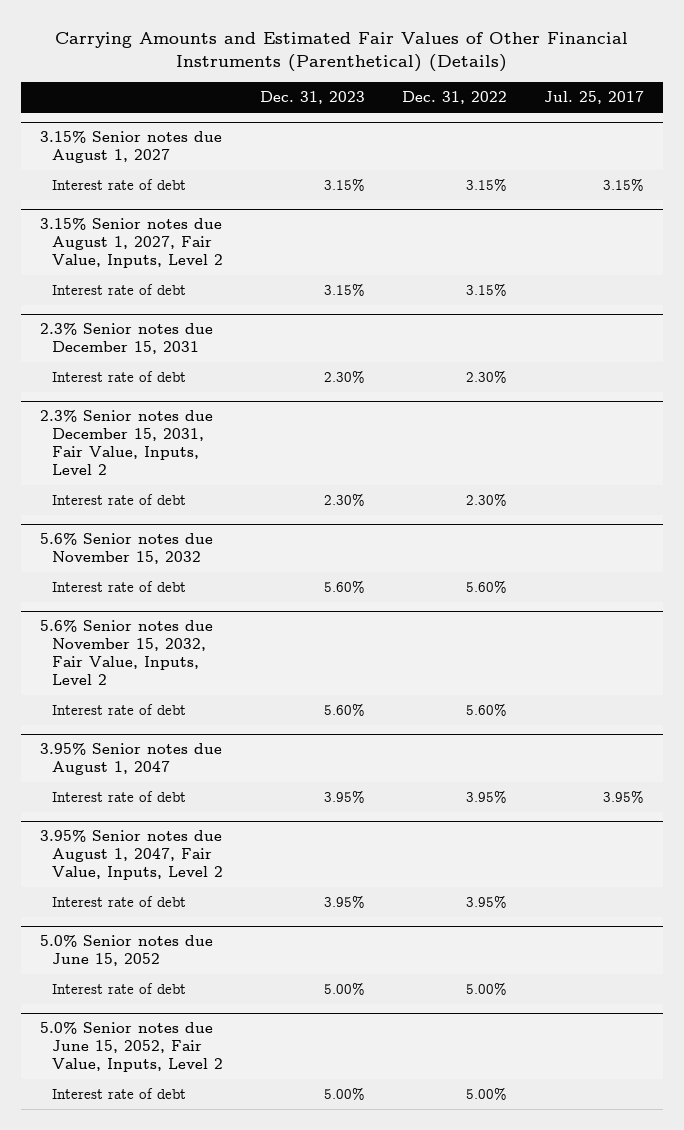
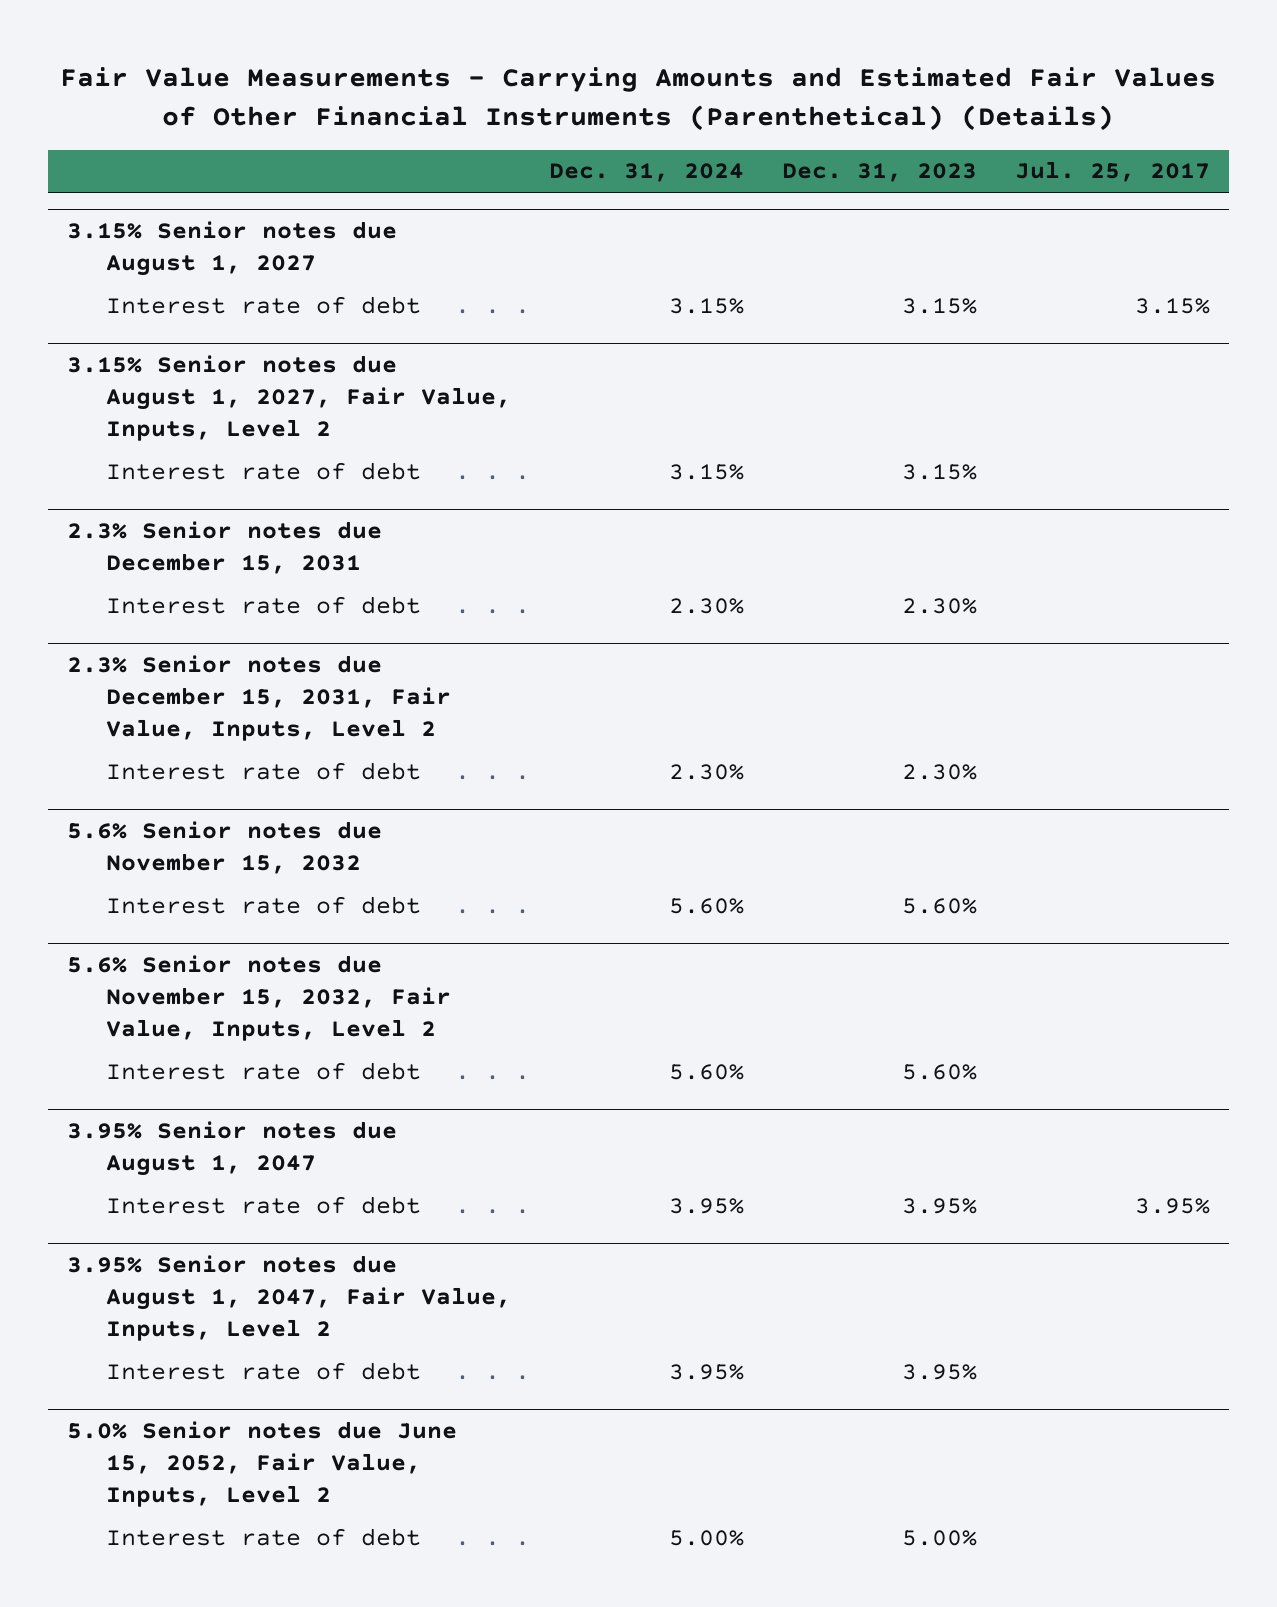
- Carrying Amounts and Estimated Fair Values of Other Financial Instruments (Parenthetical) (Details)
+ Fair Value Measurements - Carrying Amounts and Estimated Fair Values of Other Financial Instruments (Parenthetical) (Details)
- | Dec. 31, 2023 | Dec. 31, 2022 | Jul. 25, 2017
+ | Dec. 31, 2024 | Dec. 31, 2023 | Jul. 25, 2017
- 5.0% Senior notes due June 15, 2052
- Interest rate of debt | 5.00% | 5.00% |

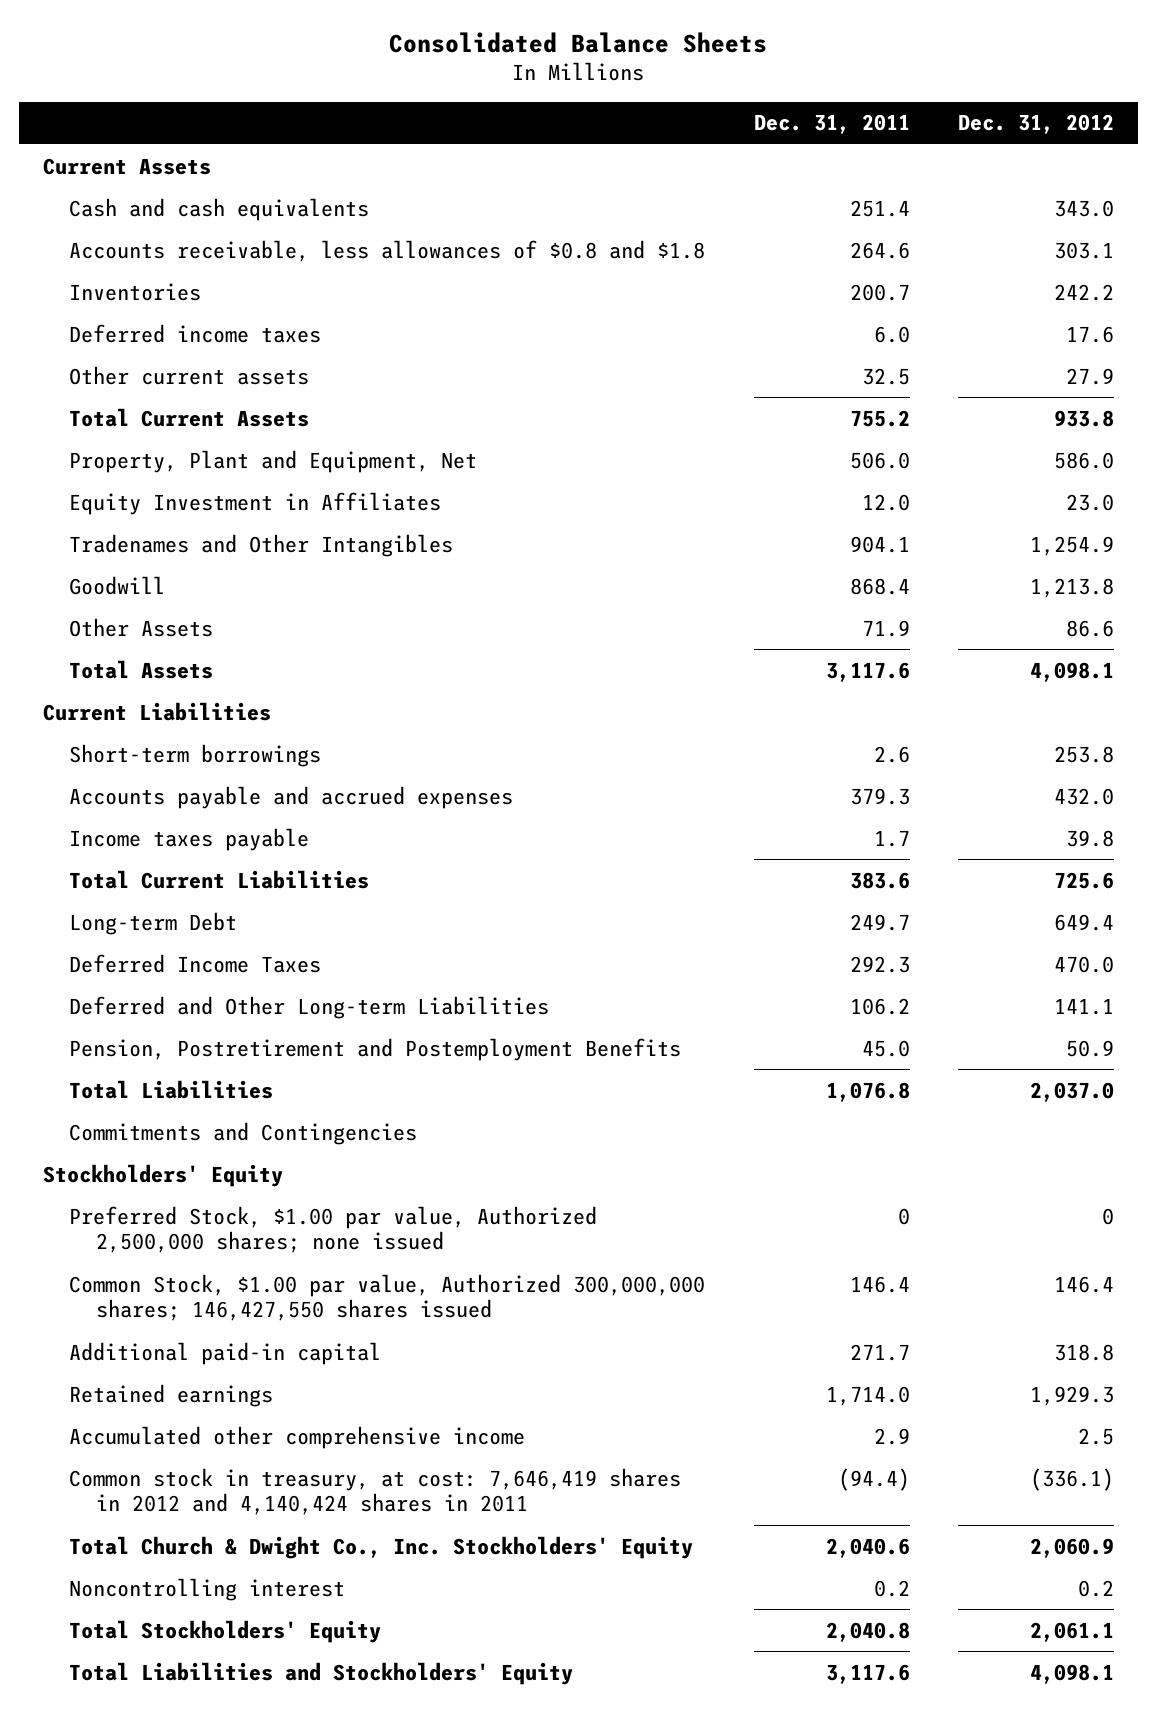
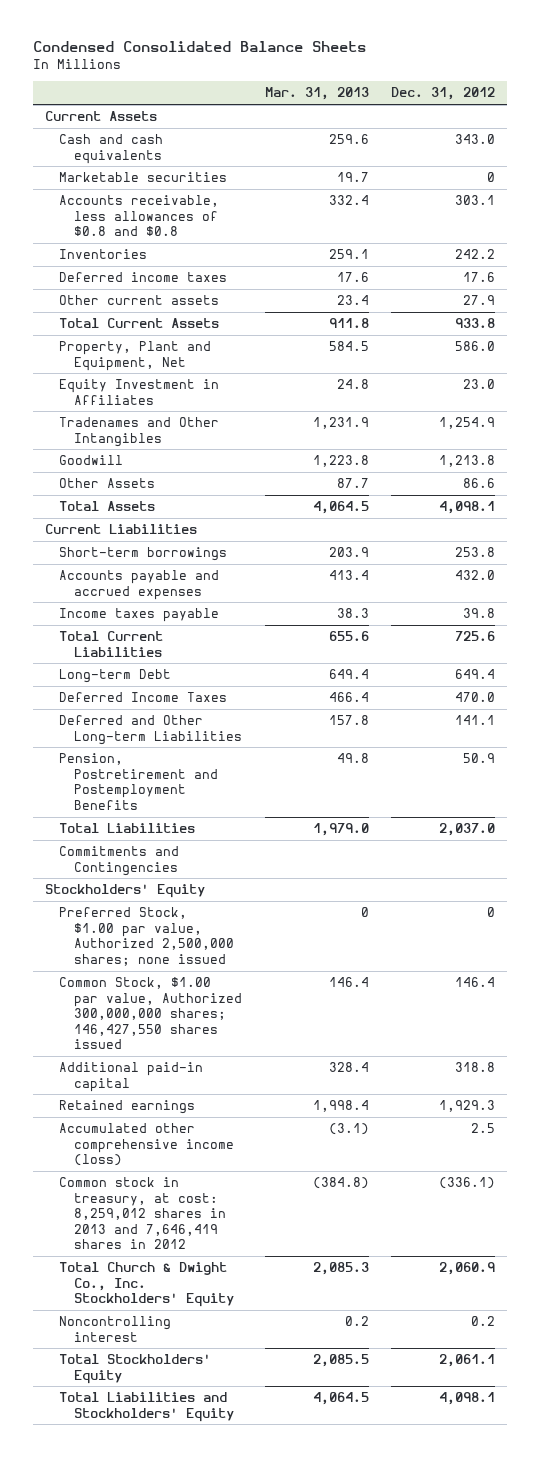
- Consolidated Balance Sheets
+ Condensed Consolidated Balance Sheets
- | Dec. 31, 2011 | Dec. 31, 2012
+ | Mar. 31, 2013 | Dec. 31, 2012
- Accounts receivable, less allowances of $0.8 and $1.8 | 264.6 | 303.1
+ Marketable securities | 19.7 | 0
+ Accounts receivable, less allowances of $0.8 and $0.8 | 332.4 | 303.1
- Accumulated other comprehensive income | 2.9 | 2.5
- Common stock in treasury, at cost: 7,646,419 shares in 2012 and 4,140,424 shares in 2011 | (94.4) | (336.1)
+ Accumulated other comprehensive income (loss) | (3.1) | 2.5
+ Common stock in treasury, at cost: 8,259,012 shares in 2013 and 7,646,419 shares in 2012 | (384.8) | (336.1)

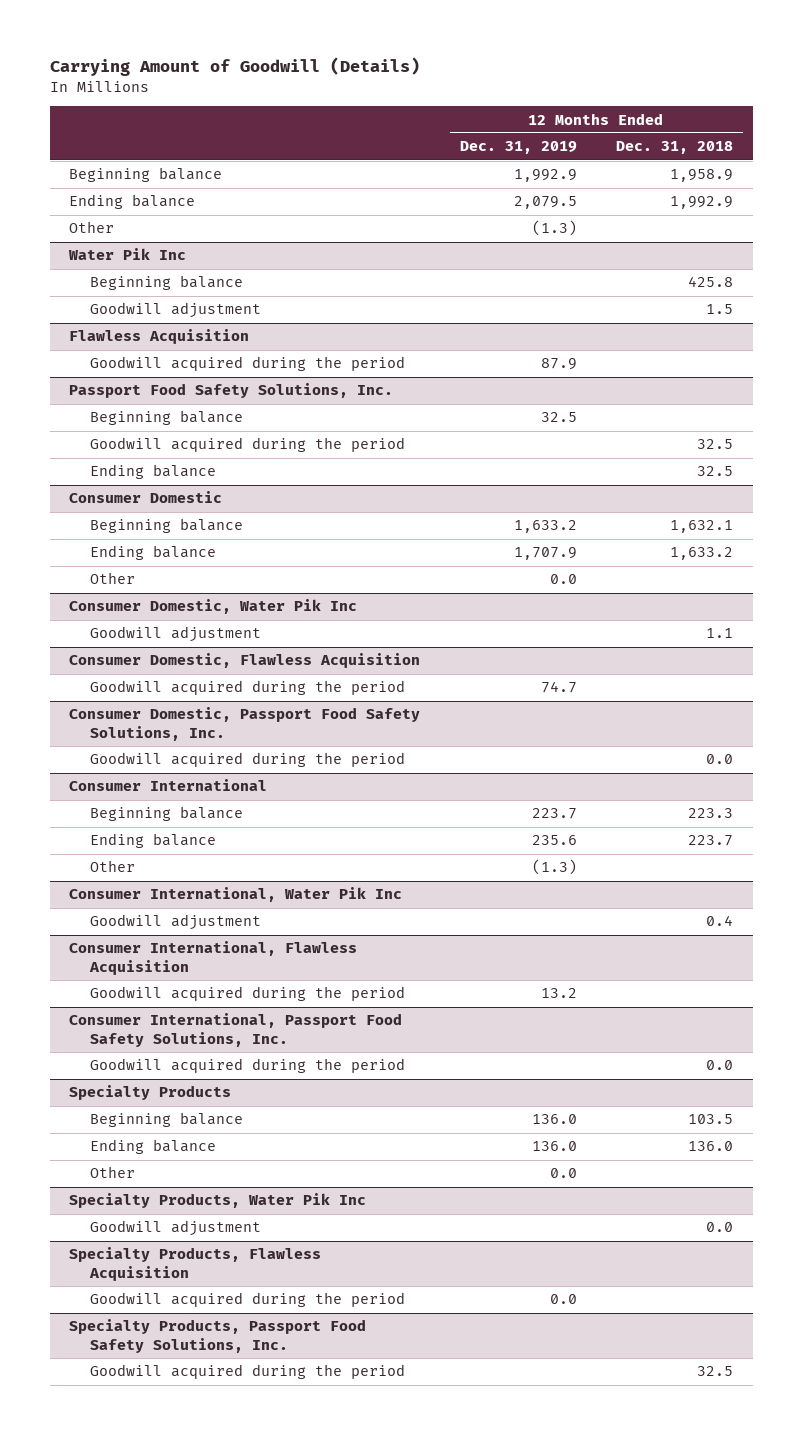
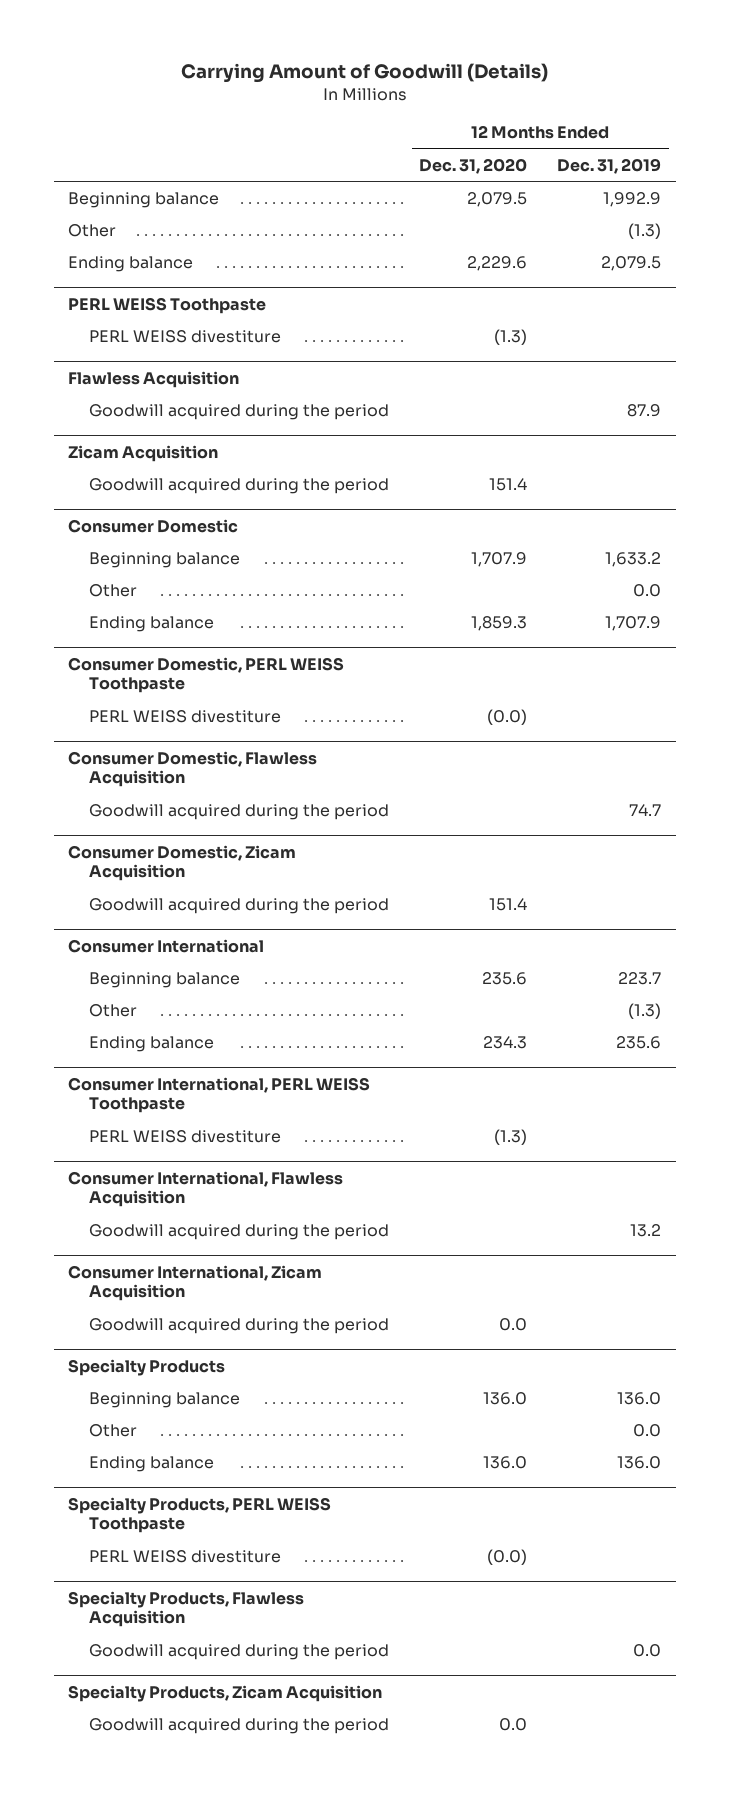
- | 12 Months Ended Dec. 31, 2019 | 12 Months Ended Dec. 31, 2018
+ | 12 Months Ended Dec. 31, 2020 | 12 Months Ended Dec. 31, 2019
- Water Pik Inc
- Beginning balance | | 425.8
- Goodwill adjustment | | 1.5
moved down: Ending balance | 2,229.6 | 2,079.5
+ PERL WEISS Toothpaste
+ PERL WEISS divestiture | (1.3) |
- Passport Food Safety Solutions, Inc.
- Beginning balance | 32.5 |
+ Zicam Acquisition
- Ending balance | | 32.5
- Consumer Domestic, Water Pik Inc
- Goodwill adjustment | | 1.1
@ Consumer Domestic
moved down: Ending balance | 1,859.3 | 1,707.9
+ Consumer Domestic, PERL WEISS Toothpaste
+ PERL WEISS divestiture | (0.0) |
- Consumer Domestic, Passport Food Safety Solutions, Inc.
+ Consumer Domestic, Zicam Acquisition
- Consumer International, Water Pik Inc
- Goodwill adjustment | | 0.4
@ Consumer International
moved down: Ending balance | 234.3 | 235.6
+ Consumer International, PERL WEISS Toothpaste
+ PERL WEISS divestiture | (1.3) |
- Consumer International, Passport Food Safety Solutions, Inc.
+ Consumer International, Zicam Acquisition
- Specialty Products, Water Pik Inc
- Goodwill adjustment | | 0.0
@ Specialty Products
moved down: Ending balance | 136.0 | 136.0
+ Specialty Products, PERL WEISS Toothpaste
+ PERL WEISS divestiture | (0.0) |
- Specialty Products, Passport Food Safety Solutions, Inc.
+ Specialty Products, Zicam Acquisition

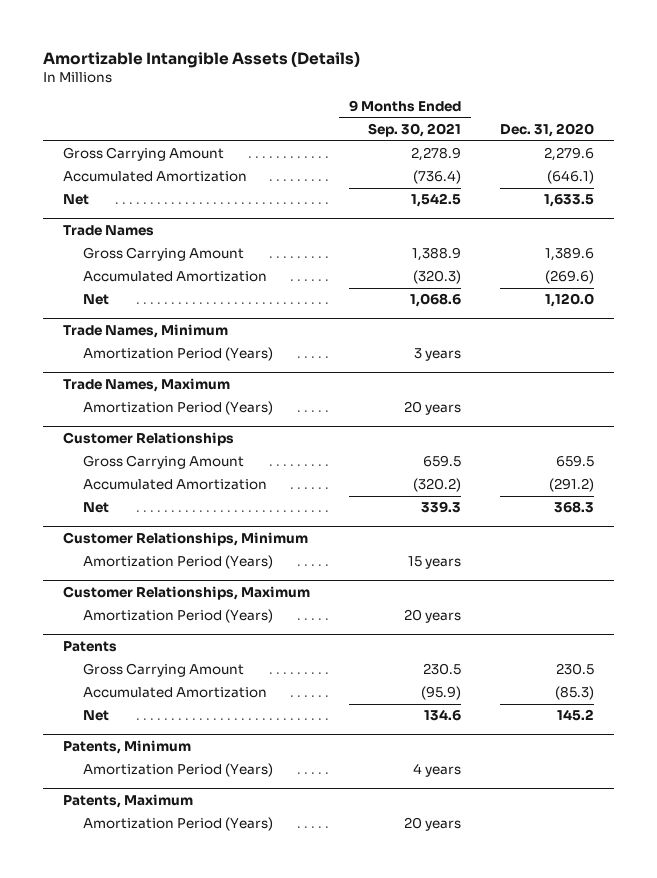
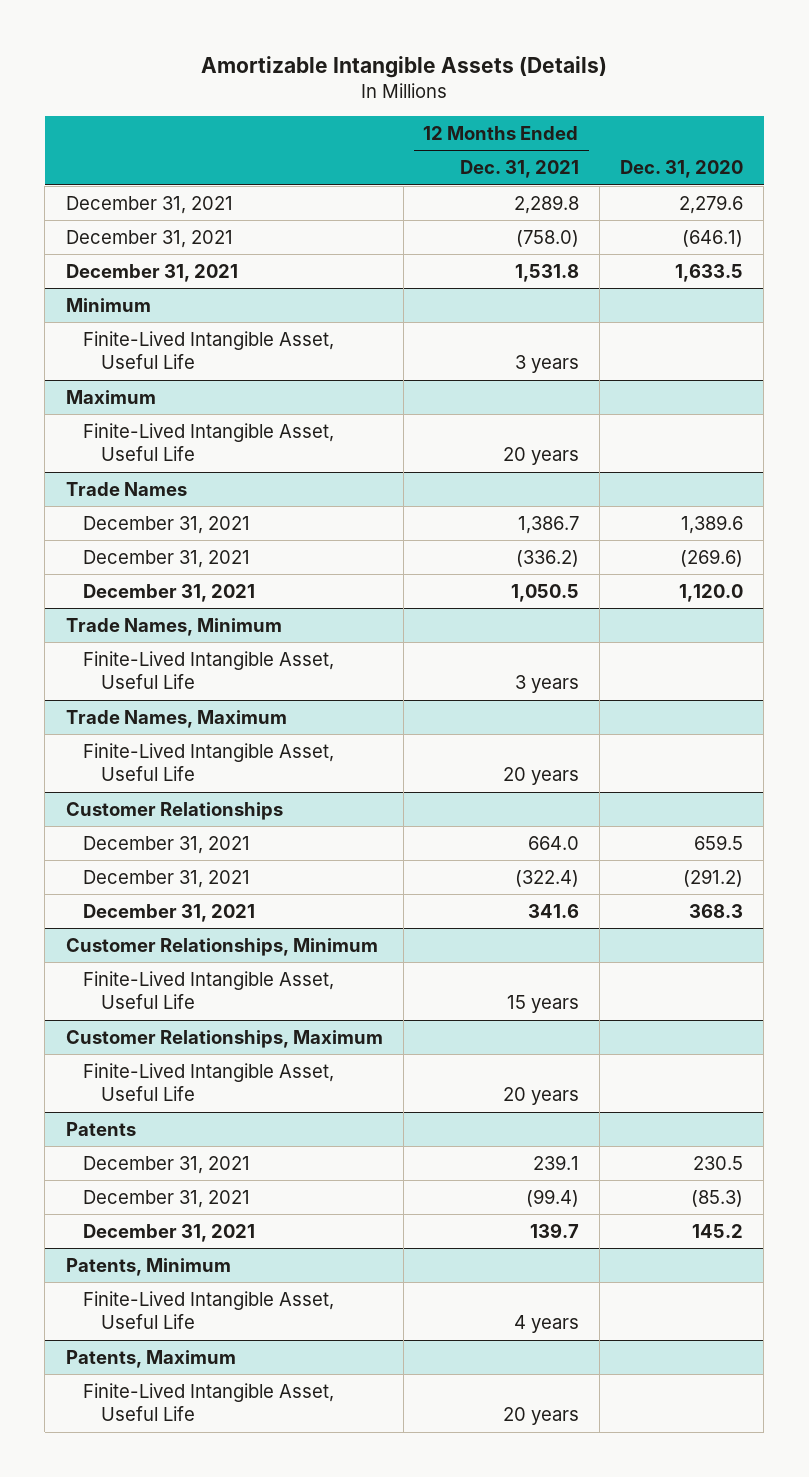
- | 9 Months Ended Sep. 30, 2021 | Dec. 31, 2020
+ | 12 Months Ended Dec. 31, 2021 | Dec. 31, 2020
- Gross Carrying Amount | 2,278.9 | 2,279.6
- Accumulated Amortization | (736.4) | (646.1)
- Net | 1,542.5 | 1,633.5
+ December 31, 2021 | 2,289.8 | 2,279.6
+ December 31, 2021 | (758.0) | (646.1)
+ December 31, 2021 | 1,531.8 | 1,633.5
+ Minimum
+ Finite-Lived Intangible Asset, Useful Life | 3 years |
+ Maximum
+ Finite-Lived Intangible Asset, Useful Life | 20 years |
@ Trade Names
- Gross Carrying Amount | 1,388.9 | 1,389.6
- Accumulated Amortization | (320.3) | (269.6)
- Net | 1,068.6 | 1,120.0
+ December 31, 2021 | 1,386.7 | 1,389.6
+ December 31, 2021 | (336.2) | (269.6)
+ December 31, 2021 | 1,050.5 | 1,120.0
@ Trade Names, Minimum
- Amortization Period (Years) | 3 years |
+ Finite-Lived Intangible Asset, Useful Life | 3 years |
@ Trade Names, Maximum
- Amortization Period (Years) | 20 years |
+ Finite-Lived Intangible Asset, Useful Life | 20 years |
@ Customer Relationships
- Gross Carrying Amount | 659.5 | 659.5
- Accumulated Amortization | (320.2) | (291.2)
- Net | 339.3 | 368.3
+ December 31, 2021 | 664.0 | 659.5
+ December 31, 2021 | (322.4) | (291.2)
+ December 31, 2021 | 341.6 | 368.3
@ Customer Relationships, Minimum
- Amortization Period (Years) | 15 years |
+ Finite-Lived Intangible Asset, Useful Life | 15 years |
@ Customer Relationships, Maximum
- Amortization Period (Years) | 20 years |
+ Finite-Lived Intangible Asset, Useful Life | 20 years |
@ Patents
- Gross Carrying Amount | 230.5 | 230.5
- Accumulated Amortization | (95.9) | (85.3)
- Net | 134.6 | 145.2
+ December 31, 2021 | 239.1 | 230.5
+ December 31, 2021 | (99.4) | (85.3)
+ December 31, 2021 | 139.7 | 145.2
@ Patents, Minimum
- Amortization Period (Years) | 4 years |
+ Finite-Lived Intangible Asset, Useful Life | 4 years |
@ Patents, Maximum
- Amortization Period (Years) | 20 years |
+ Finite-Lived Intangible Asset, Useful Life | 20 years |

